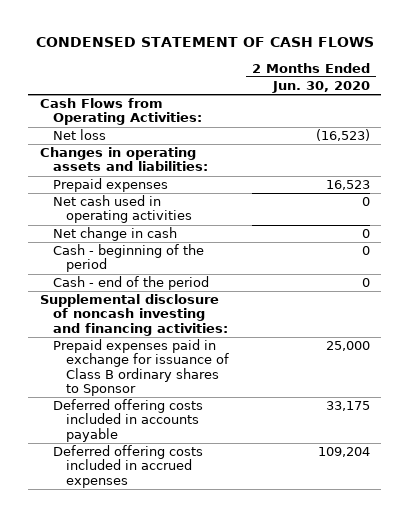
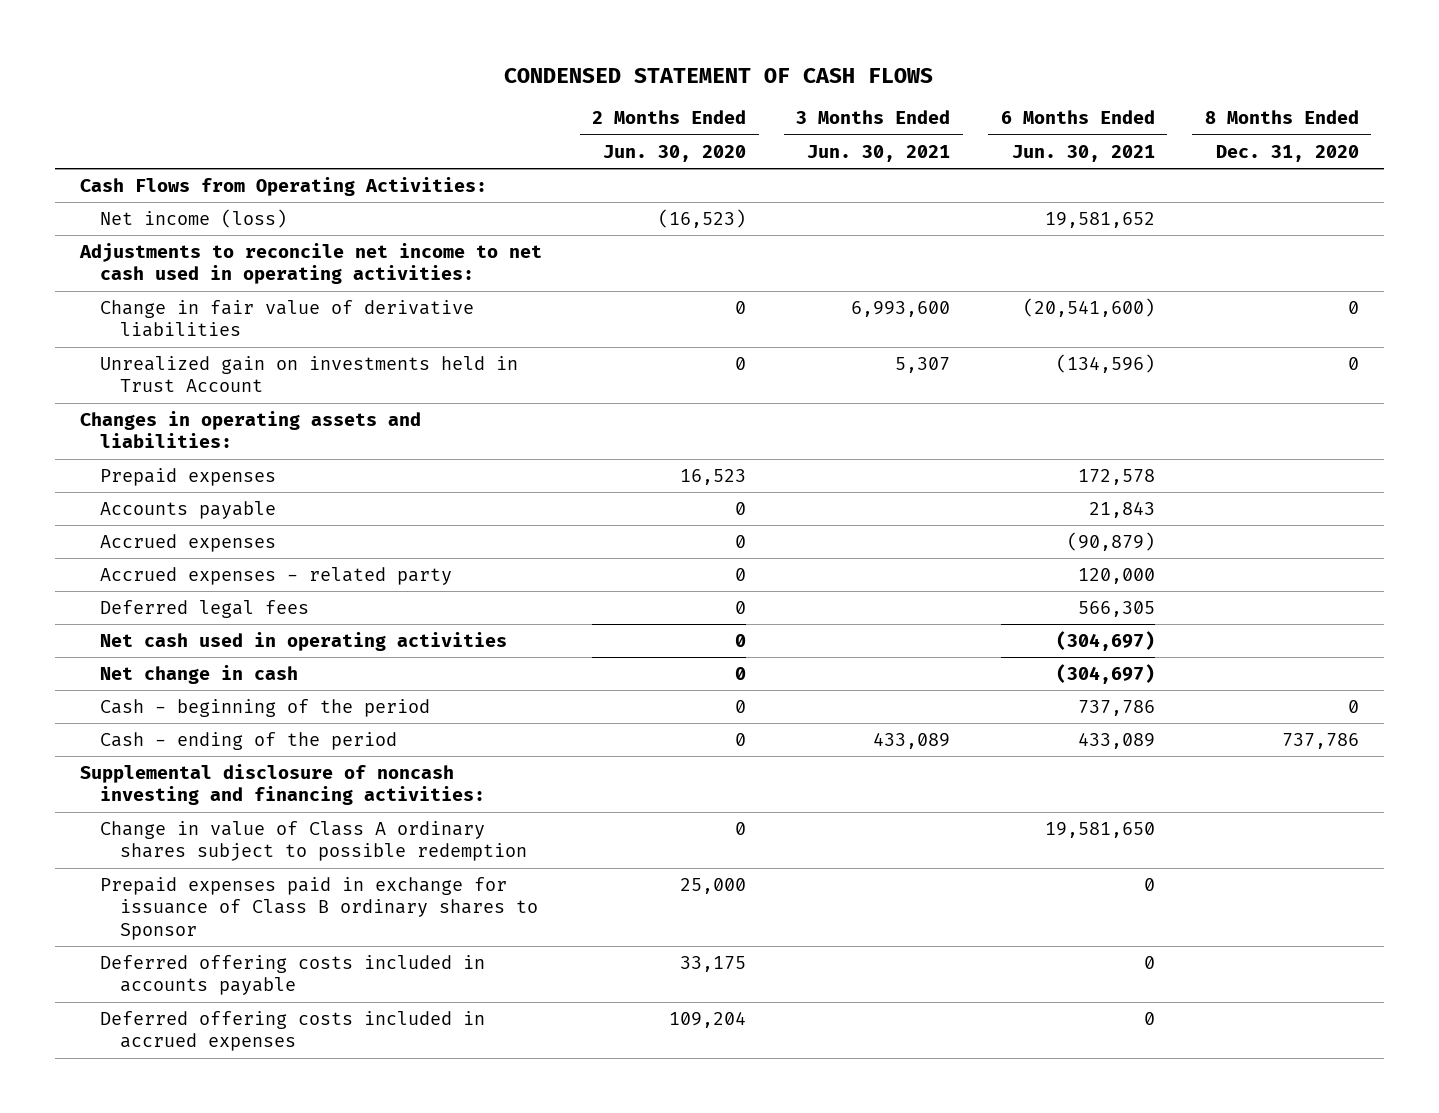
- | 2 Months Ended Jun. 30, 2020
+ | 2 Months Ended Jun. 30, 2020 | 3 Months Ended Jun. 30, 2021 | 6 Months Ended Jun. 30, 2021 | 8 Months Ended Dec. 31, 2020
- Net loss | (16,523)
+ Net income (loss) | (16,523) | | 19,581,652 |
+ Adjustments to reconcile net income to net cash used in operating activities:
+ Change in fair value of derivative liabilities | 0 | 6,993,600 | (20,541,600) | 0
+ Unrealized gain on investments held in Trust Account | 0 | 5,307 | (134,596) | 0
+ Accounts payable | 0 | | 21,843 |
+ Accrued expenses | 0 | | (90,879) |
+ Accrued expenses - related party | 0 | | 120,000 |
+ Deferred legal fees | 0 | | 566,305 |
- Cash - end of the period | 0
+ Cash - ending of the period | 0 | 433,089 | 433,089 | 737,786
+ Change in value of Class A ordinary shares subject to possible redemption | 0 | | 19,581,650 |

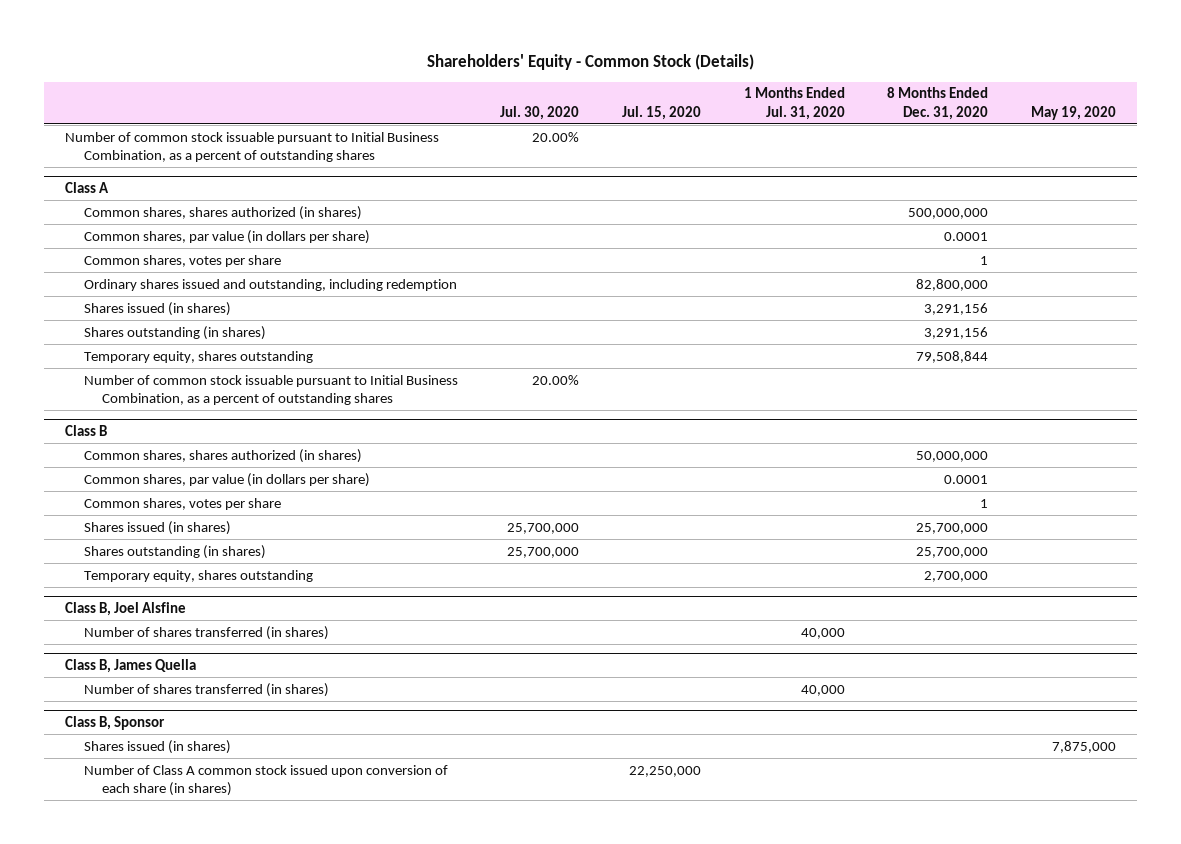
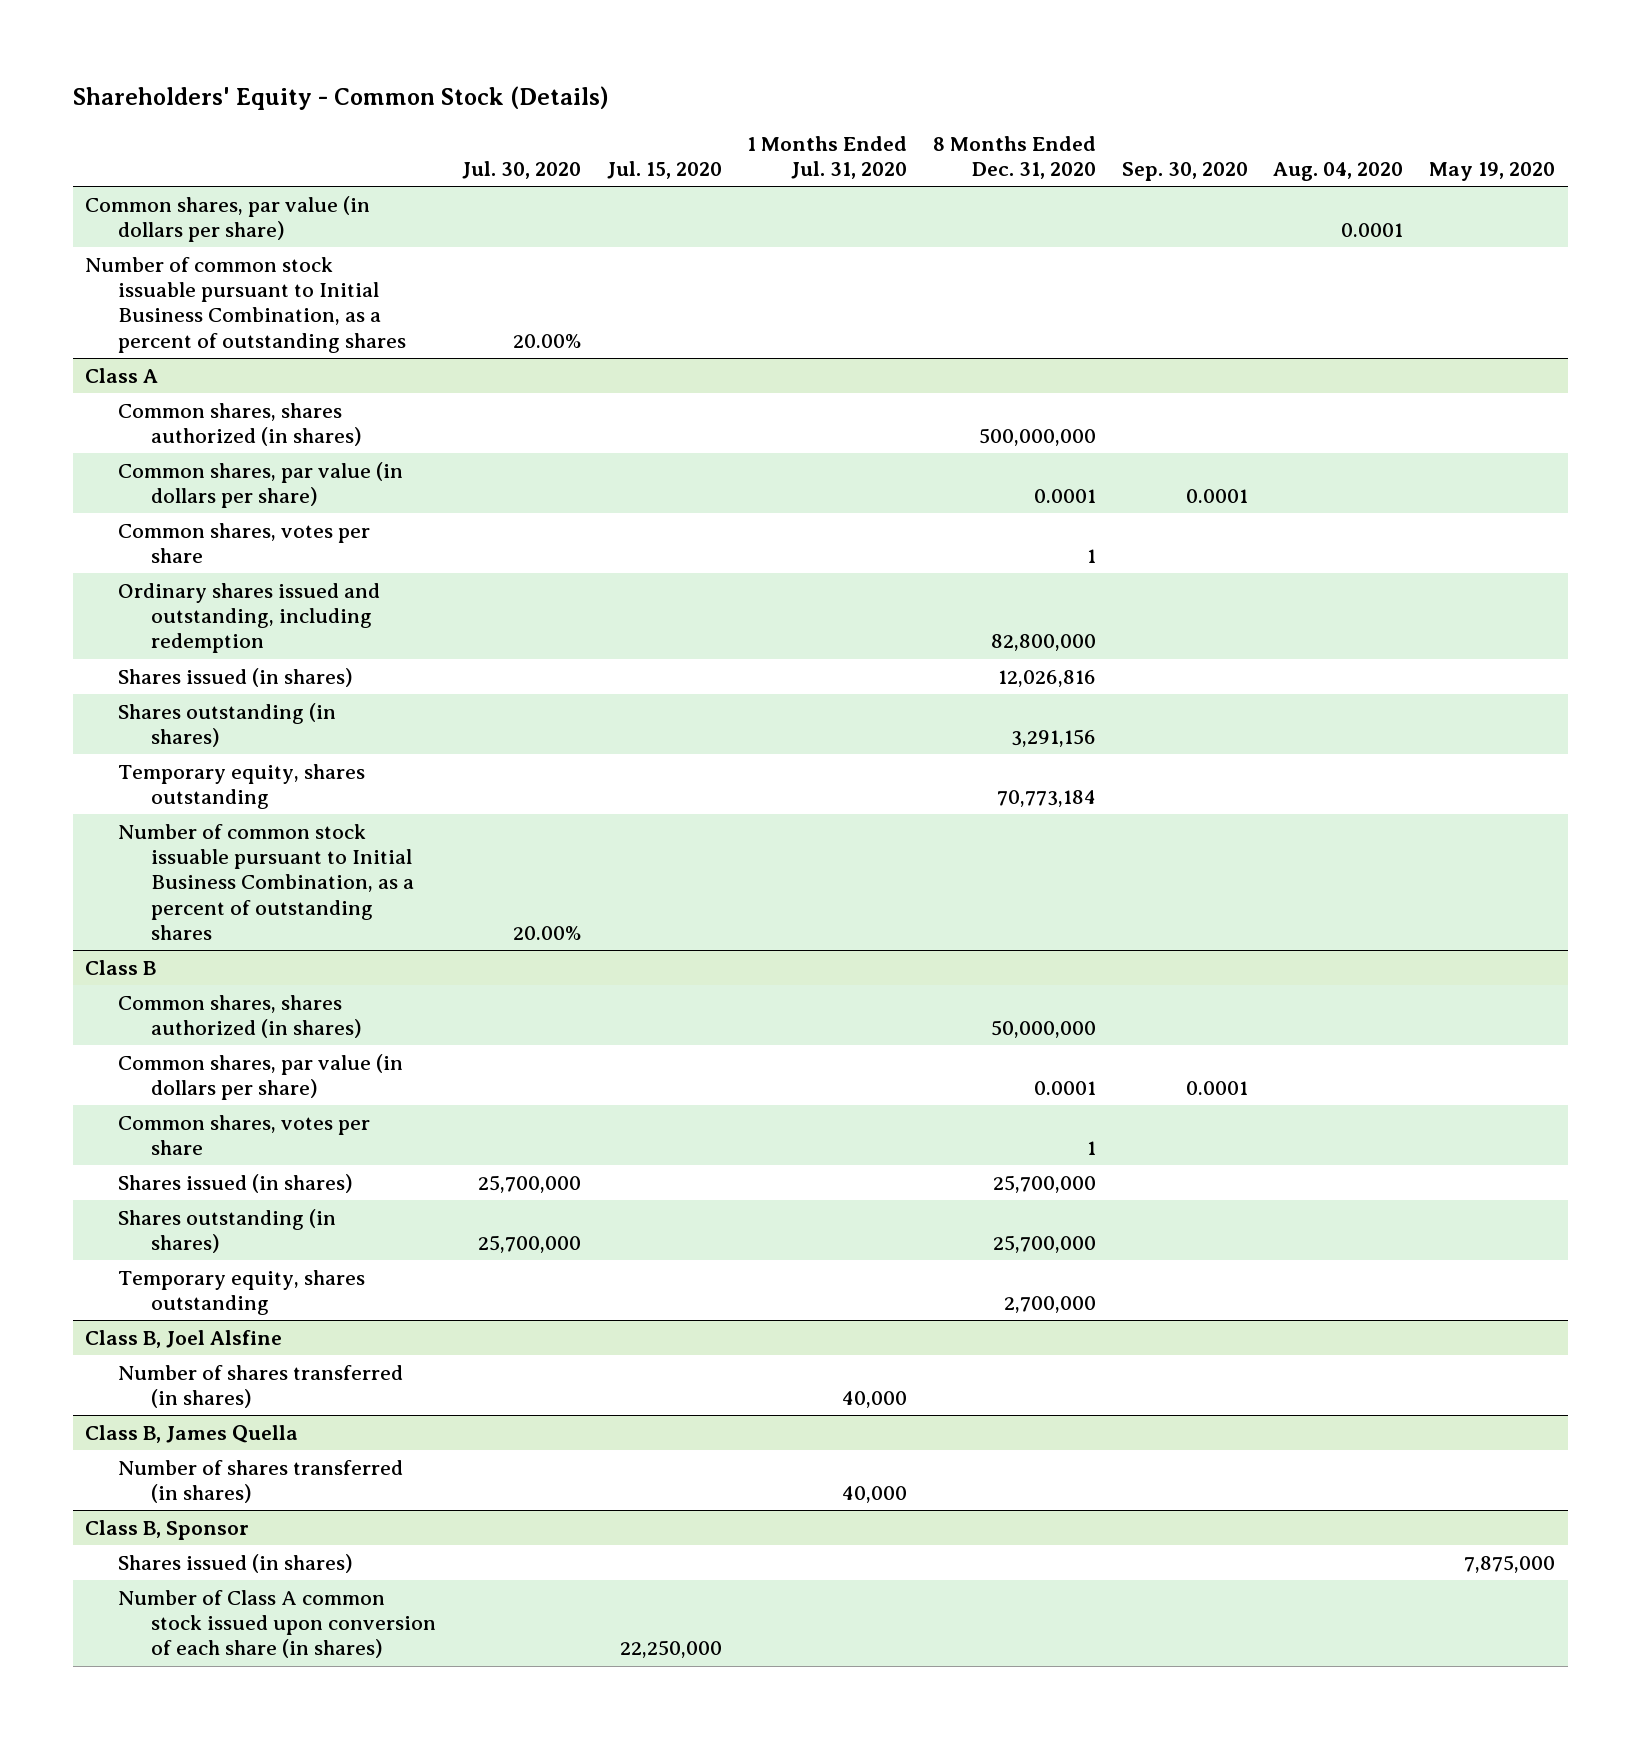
- | Jul. 30, 2020 | Jul. 15, 2020 | 1 Months Ended Jul. 31, 2020 | 8 Months Ended Dec. 31, 2020 | May 19, 2020
+ | Jul. 30, 2020 | Jul. 15, 2020 | 1 Months Ended Jul. 31, 2020 | 8 Months Ended Dec. 31, 2020 | Sep. 30, 2020 | Aug. 04, 2020 | May 19, 2020
+ Common shares, par value (in dollars per share) | | | | | | 0.0001 |
@ Class A
- Shares issued (in shares) | | | | 3,291,156 |
+ Shares issued (in shares) | | | | 12,026,816 | | |
- Temporary equity, shares outstanding | | | | 79,508,844 |
+ Temporary equity, shares outstanding | | | | 70,773,184 | | |

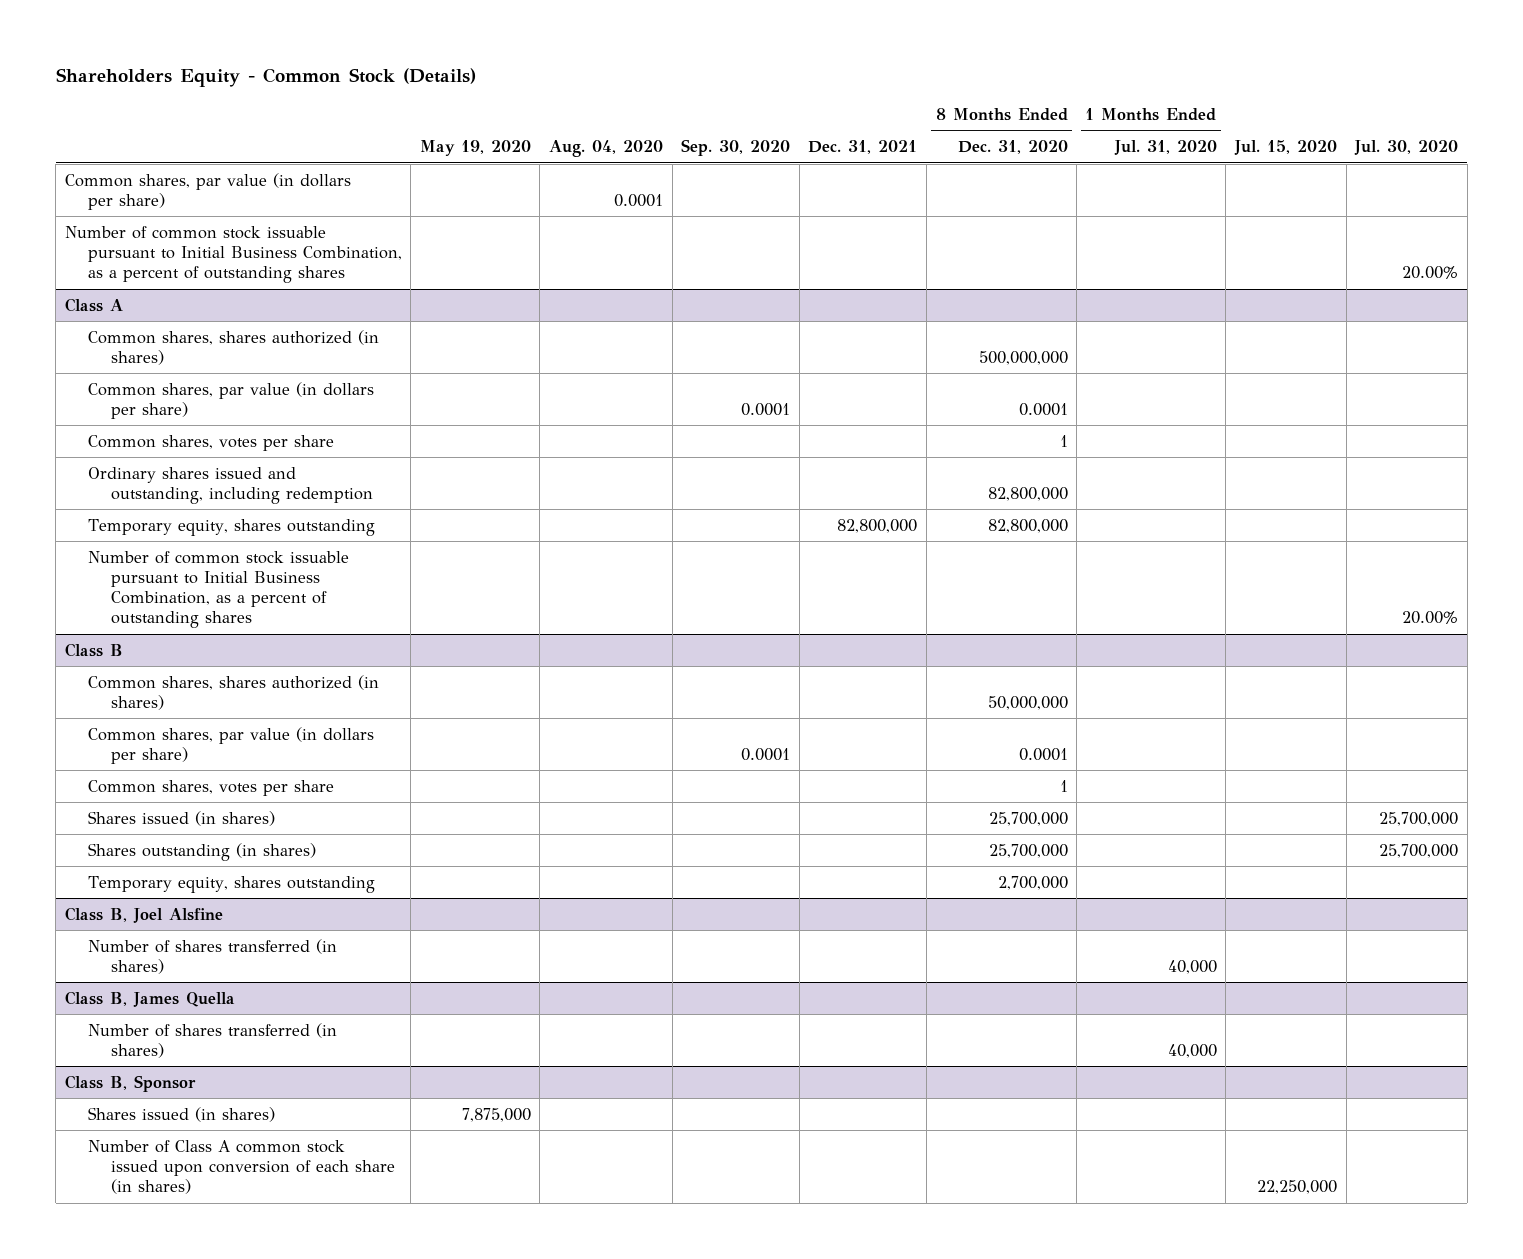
- Shareholders' Equity - Common Stock (Details)
+ Shareholders Equity - Common Stock (Details)
- | Jul. 30, 2020 | Jul. 15, 2020 | 1 Months Ended Jul. 31, 2020 | 8 Months Ended Dec. 31, 2020 | Sep. 30, 2020 | Aug. 04, 2020 | May 19, 2020
+ | May 19, 2020 | Aug. 04, 2020 | Sep. 30, 2020 | Dec. 31, 2021 | 8 Months Ended Dec. 31, 2020 | 1 Months Ended Jul. 31, 2020 | Jul. 15, 2020 | Jul. 30, 2020
@ Class A
- Shares issued (in shares) | | | | 12,026,816 | | |
- Shares outstanding (in shares) | | | | 3,291,156 | | |
- Temporary equity, shares outstanding | | | | 70,773,184 | | |
+ Temporary equity, shares outstanding | | | | 82,800,000 | 82,800,000 | | |

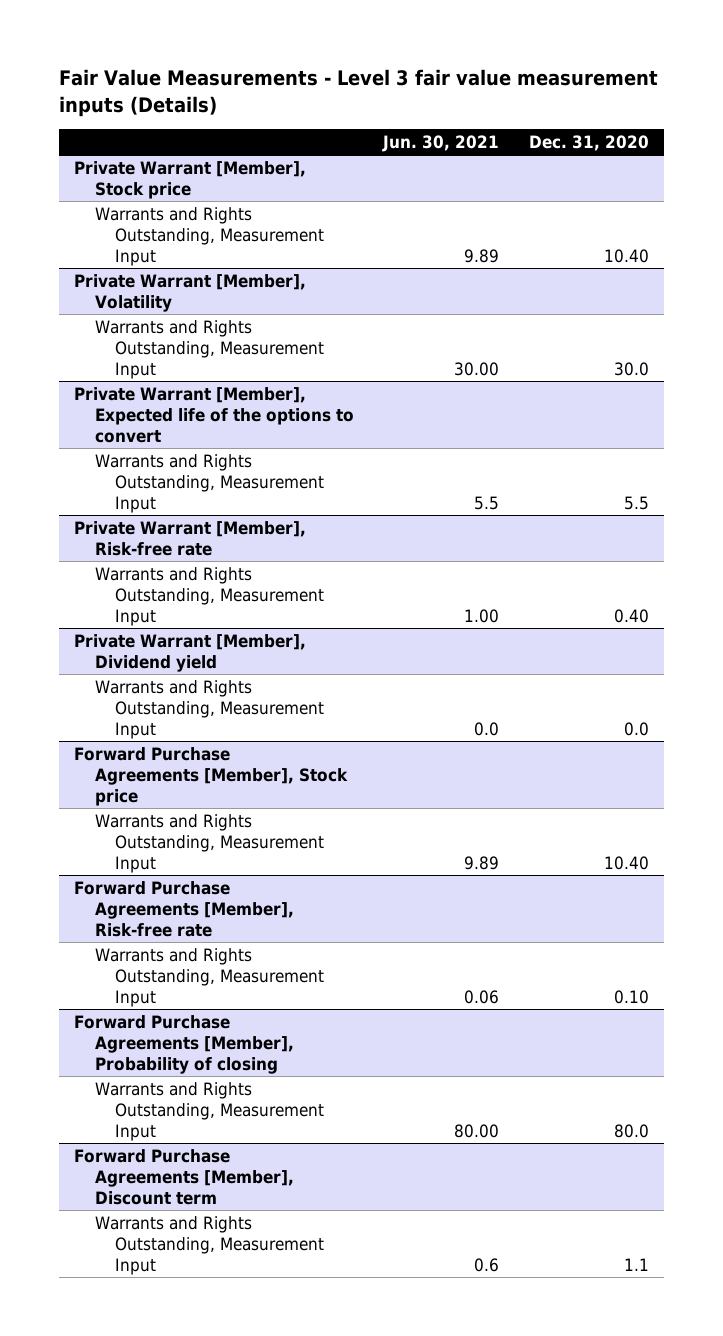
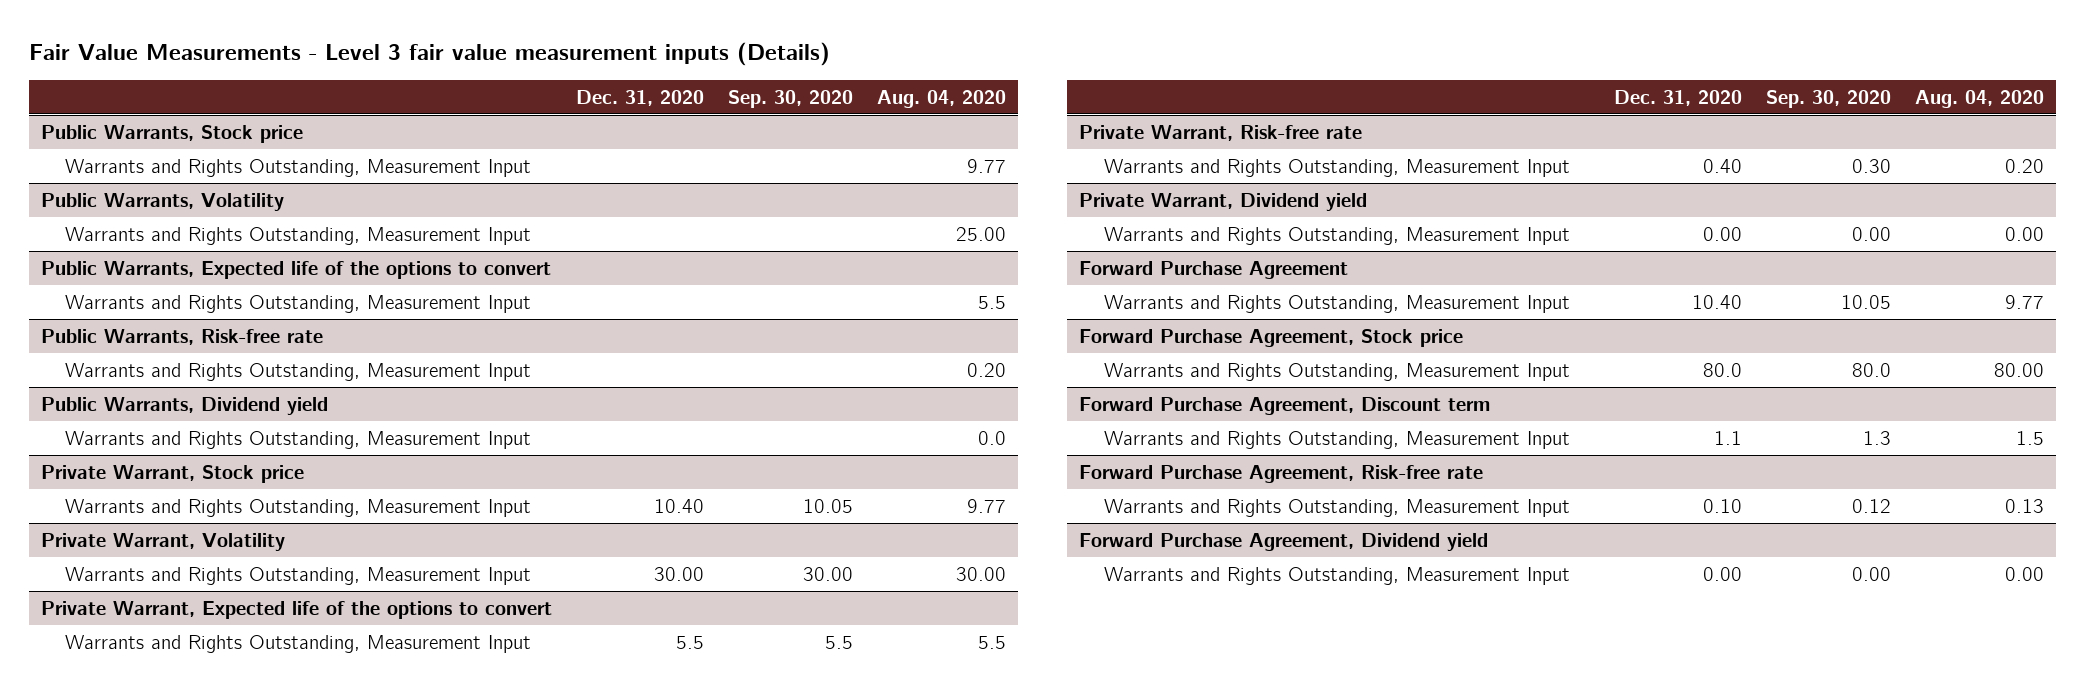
- | Jun. 30, 2021 | Dec. 31, 2020
+ | Dec. 31, 2020 | Sep. 30, 2020 | Aug. 04, 2020
- Private Warrant [Member], Stock price
+ Public Warrants, Stock price
+ Warrants and Rights Outstanding, Measurement Input | | | 9.77
+ Public Warrants, Volatility
+ Warrants and Rights Outstanding, Measurement Input | | | 25.00
+ Public Warrants, Expected life of the options to convert
+ Warrants and Rights Outstanding, Measurement Input | | | 5.5
+ Public Warrants, Risk-free rate
+ Warrants and Rights Outstanding, Measurement Input | | | 0.20
+ Public Warrants, Dividend yield
+ Warrants and Rights Outstanding, Measurement Input | | | 0.0
+ Private Warrant, Stock price
- Private Warrant [Member], Volatility
- Warrants and Rights Outstanding, Measurement Input | 30.00 | 30.0
- Private Warrant [Member], Expected life of the options to convert
+ Private Warrant, Volatility
+ Warrants and Rights Outstanding, Measurement Input | 30.00 | 30.00 | 30.00
+ Private Warrant, Expected life of the options to convert
- Private Warrant [Member], Risk-free rate
+ Private Warrant, Risk-free rate
- Private Warrant [Member], Dividend yield
- Warrants and Rights Outstanding, Measurement Input | 0.0 | 0.0
- Forward Purchase Agreements [Member], Stock price
+ Private Warrant, Dividend yield
+ Warrants and Rights Outstanding, Measurement Input | 0.00 | 0.00 | 0.00
+ Forward Purchase Agreement
- Forward Purchase Agreements [Member], Risk-free rate
- Warrants and Rights Outstanding, Measurement Input | 0.06 | 0.10
- Forward Purchase Agreements [Member], Probability of closing
+ Forward Purchase Agreement, Stock price
- Forward Purchase Agreements [Member], Discount term
+ Forward Purchase Agreement, Discount term
+ Forward Purchase Agreement, Risk-free rate
+ Warrants and Rights Outstanding, Measurement Input | 0.10 | 0.12 | 0.13
+ Forward Purchase Agreement, Dividend yield
+ Warrants and Rights Outstanding, Measurement Input | 0.00 | 0.00 | 0.00

